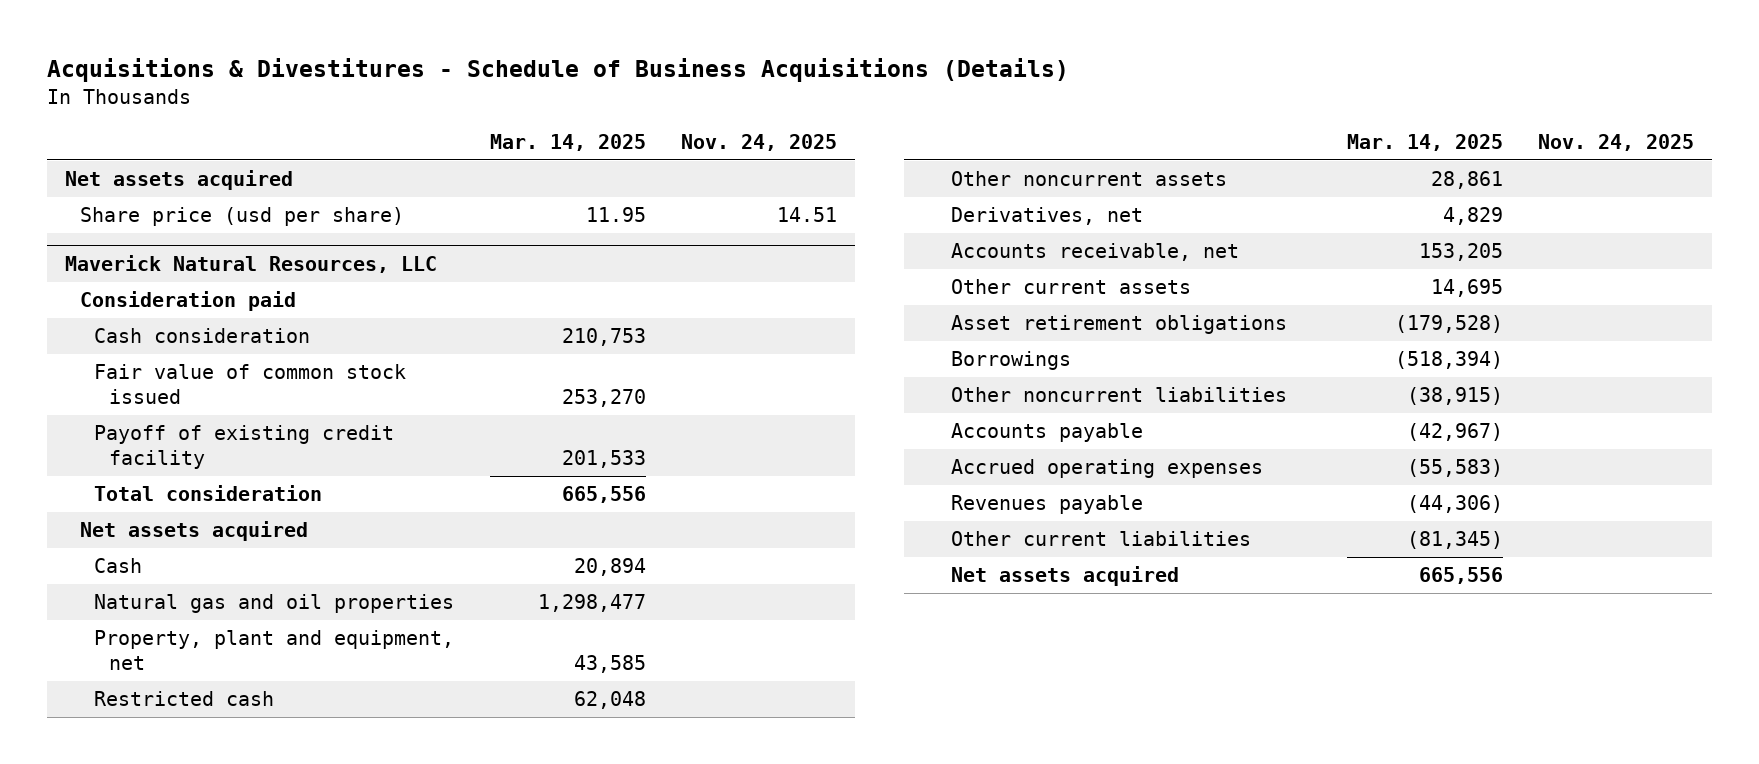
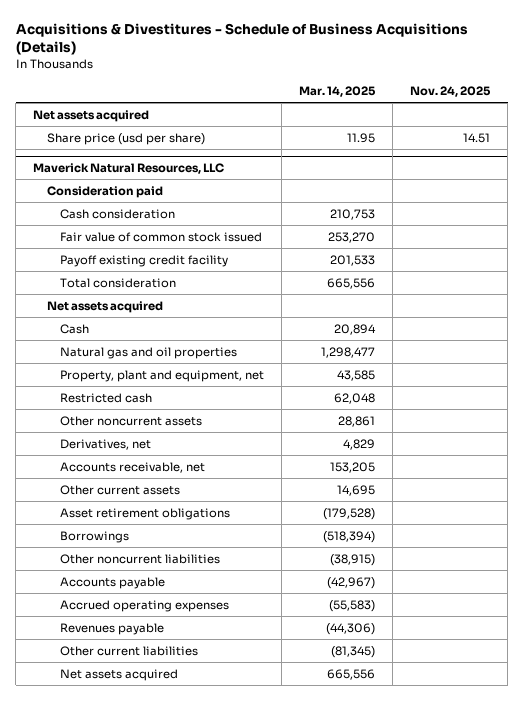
@ Maverick Natural Resources, LLC
- Payoff of existing credit facility | 201,533 |
+ Payoff existing credit facility | 201,533 |

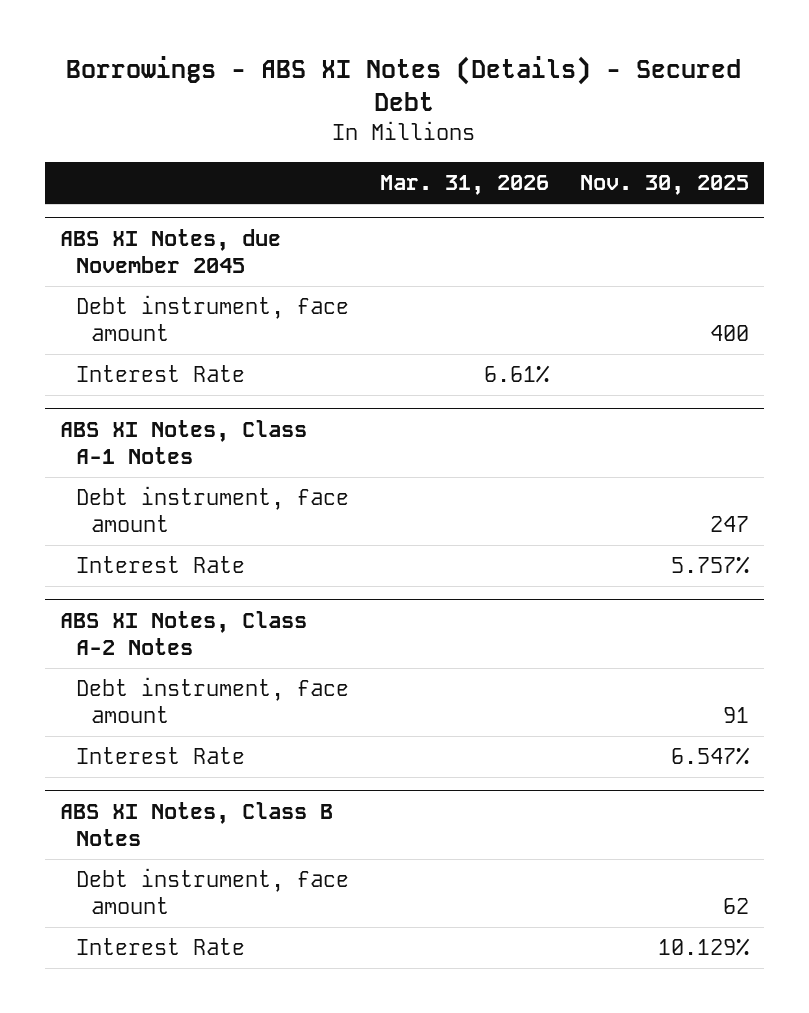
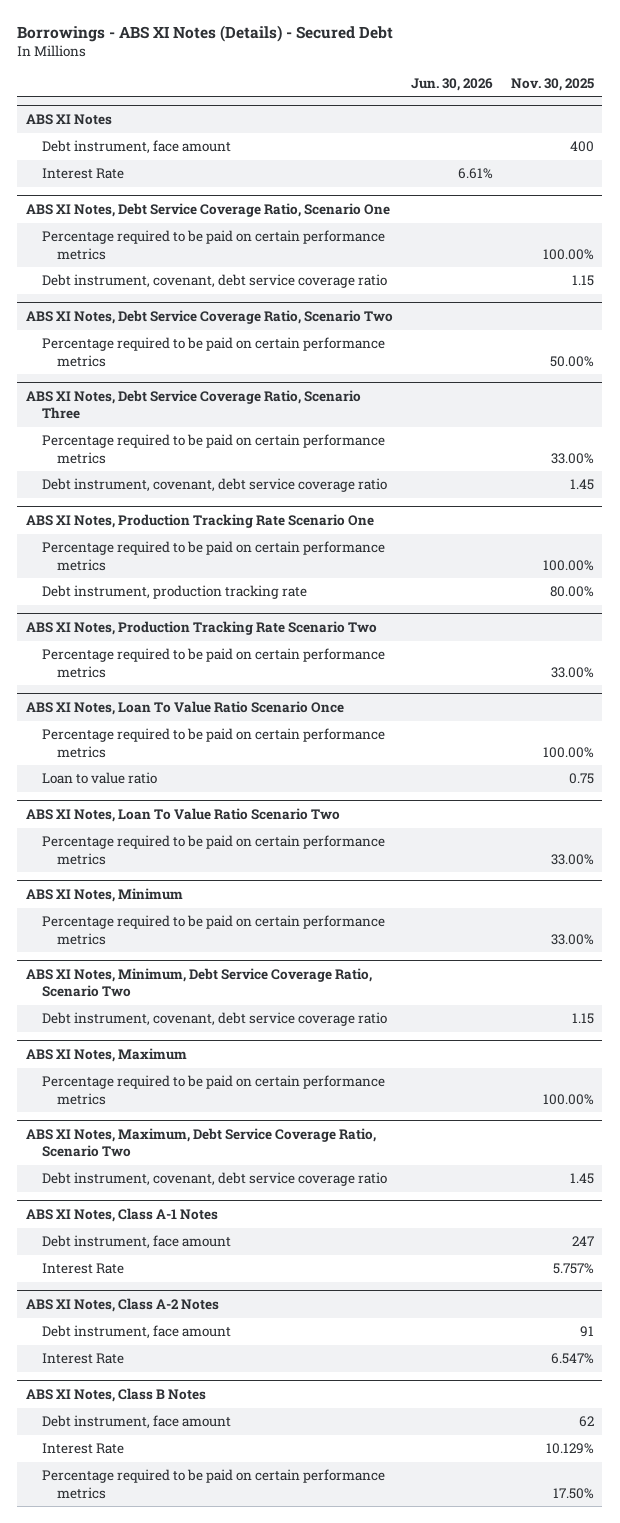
- | Mar. 31, 2026 | Nov. 30, 2025
+ | Jun. 30, 2026 | Nov. 30, 2025
- ABS XI Notes, due November 2045
+ ABS XI Notes
+ ABS XI Notes, Debt Service Coverage Ratio, Scenario One
+ Percentage required to be paid on certain performance metrics | | 100.00%
+ Debt instrument, covenant, debt service coverage ratio | | 1.15
+ ABS XI Notes, Debt Service Coverage Ratio, Scenario Two
+ Percentage required to be paid on certain performance metrics | | 50.00%
+ ABS XI Notes, Debt Service Coverage Ratio, Scenario Three
+ Percentage required to be paid on certain performance metrics | | 33.00%
+ Debt instrument, covenant, debt service coverage ratio | | 1.45
+ ABS XI Notes, Production Tracking Rate Scenario One
+ Percentage required to be paid on certain performance metrics | | 100.00%
+ Debt instrument, production tracking rate | | 80.00%
+ ABS XI Notes, Production Tracking Rate Scenario Two
+ Percentage required to be paid on certain performance metrics | | 33.00%
+ ABS XI Notes, Loan To Value Ratio Scenario Once
+ Percentage required to be paid on certain performance metrics | | 100.00%
+ Loan to value ratio | | 0.75
+ ABS XI Notes, Loan To Value Ratio Scenario Two
+ Percentage required to be paid on certain performance metrics | | 33.00%
+ ABS XI Notes, Minimum
+ Percentage required to be paid on certain performance metrics | | 33.00%
+ ABS XI Notes, Minimum, Debt Service Coverage Ratio, Scenario Two
+ Debt instrument, covenant, debt service coverage ratio | | 1.15
+ ABS XI Notes, Maximum
+ Percentage required to be paid on certain performance metrics | | 100.00%
+ ABS XI Notes, Maximum, Debt Service Coverage Ratio, Scenario Two
+ Debt instrument, covenant, debt service coverage ratio | | 1.45
@ ABS XI Notes, Class B Notes
+ Percentage required to be paid on certain performance metrics | | 17.50%

